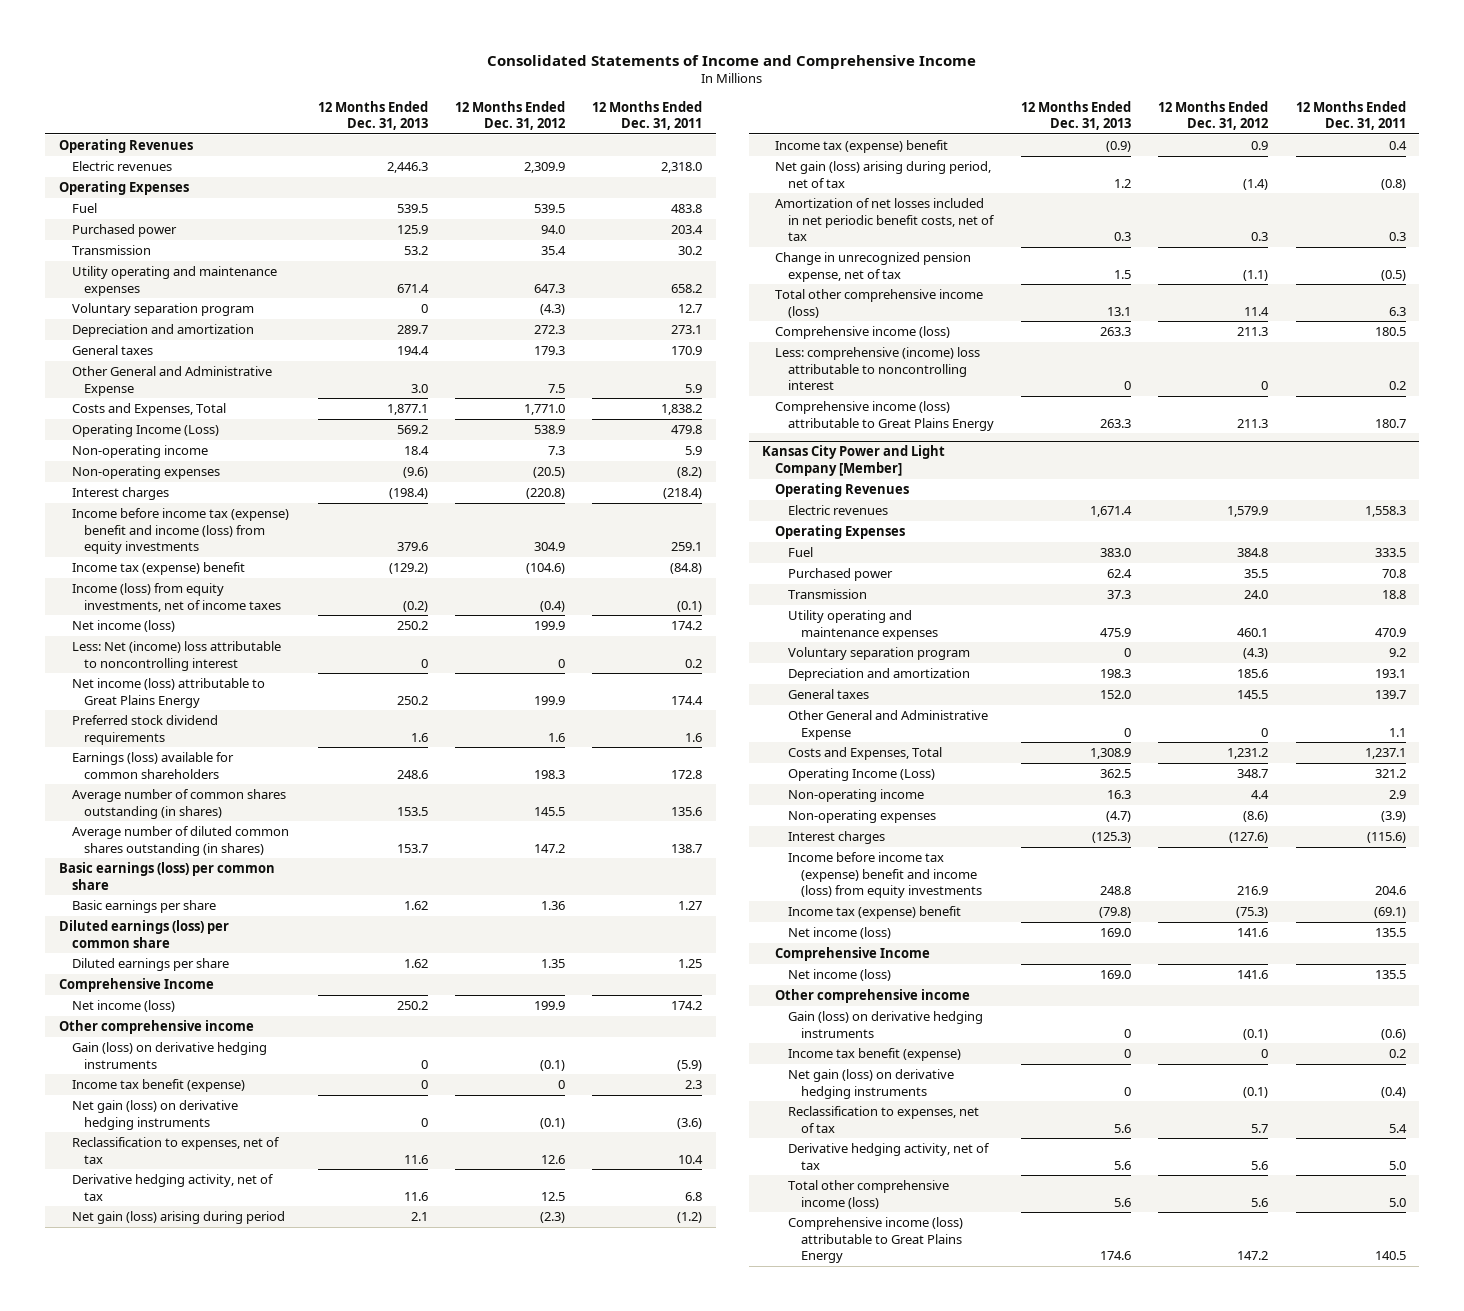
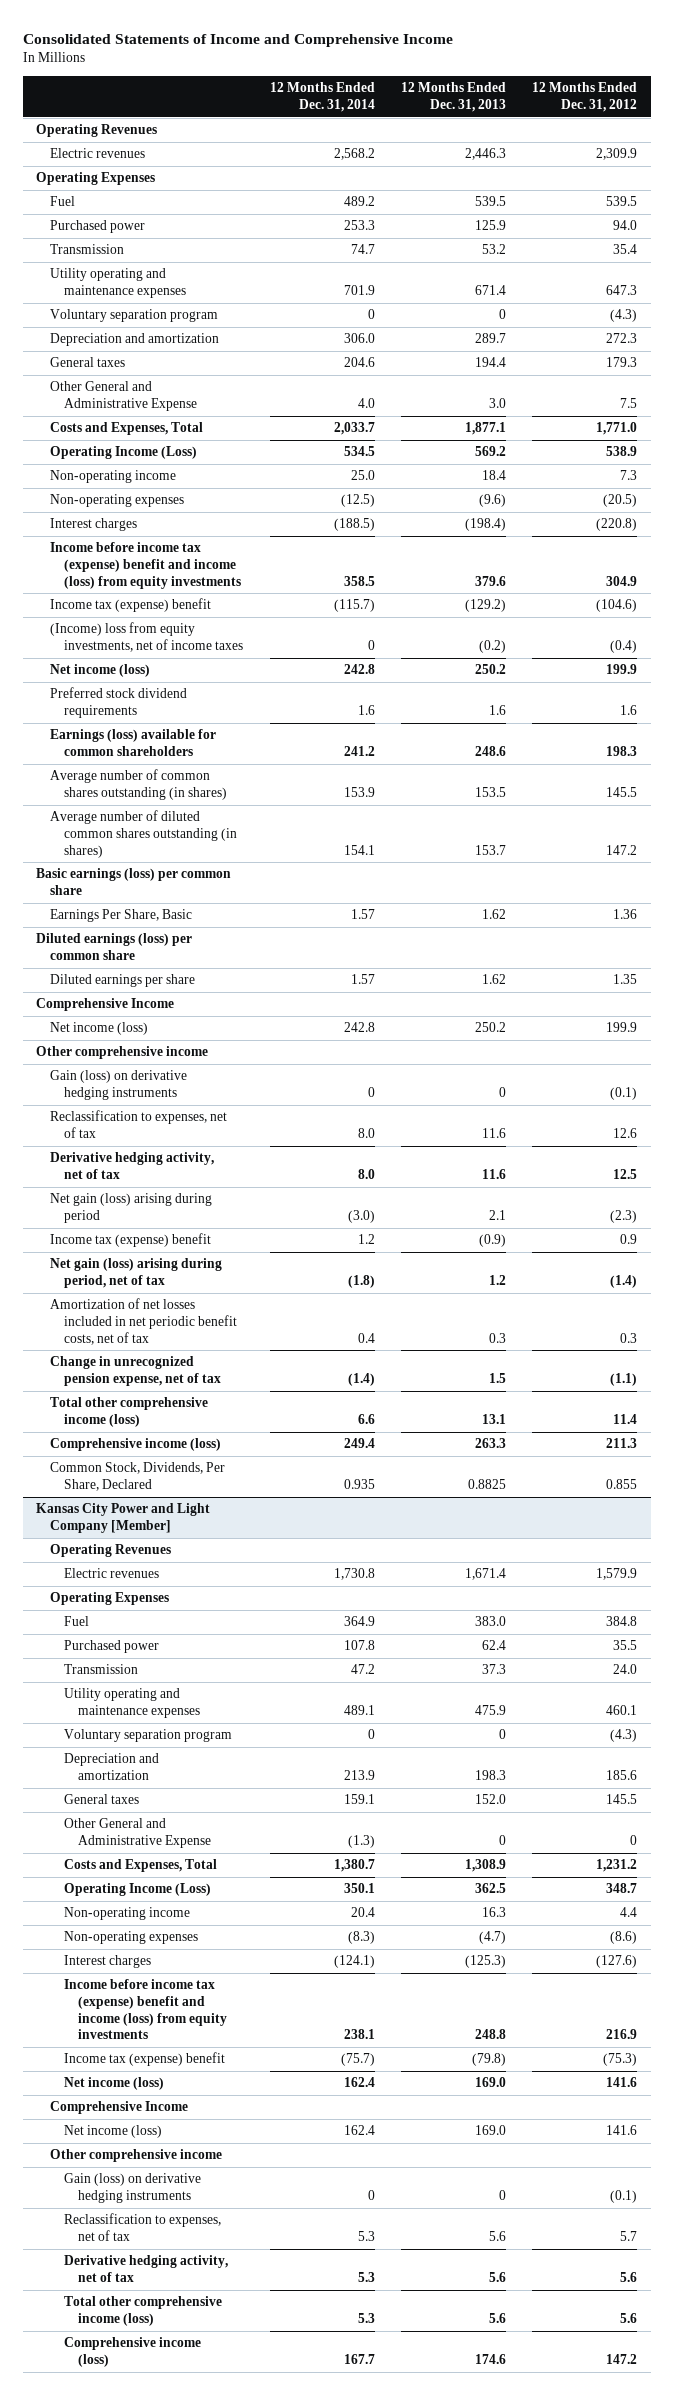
- | 12 Months Ended Dec. 31, 2013 | 12 Months Ended Dec. 31, 2012 | 12 Months Ended Dec. 31, 2011
+ | 12 Months Ended Dec. 31, 2014 | 12 Months Ended Dec. 31, 2013 | 12 Months Ended Dec. 31, 2012
- Income (loss) from equity investments, net of income taxes | (0.2) | (0.4) | (0.1)
+ (Income) loss from equity investments, net of income taxes | 0 | (0.2) | (0.4)
- Less: Net (income) loss attributable to noncontrolling interest | 0 | 0 | 0.2
- Net income (loss) attributable to Great Plains Energy | 250.2 | 199.9 | 174.4
- Basic earnings per share | 1.62 | 1.36 | 1.27
+ Earnings Per Share, Basic | 1.57 | 1.62 | 1.36
- Income tax benefit (expense) | 0 | 0 | 2.3
- Net gain (loss) on derivative hedging instruments | 0 | (0.1) | (3.6)
- Less: comprehensive (income) loss attributable to noncontrolling interest | 0 | 0 | 0.2
- Comprehensive income (loss) attributable to Great Plains Energy | 263.3 | 211.3 | 180.7
+ Common Stock, Dividends, Per Share, Declared | 0.935 | 0.8825 | 0.855
@ Kansas City Power and Light Company [Member]
- Income tax benefit (expense) | 0 | 0 | 0.2
- Net gain (loss) on derivative hedging instruments | 0 | (0.1) | (0.4)
- Comprehensive income (loss) attributable to Great Plains Energy | 174.6 | 147.2 | 140.5
+ Comprehensive income (loss) | 167.7 | 174.6 | 147.2

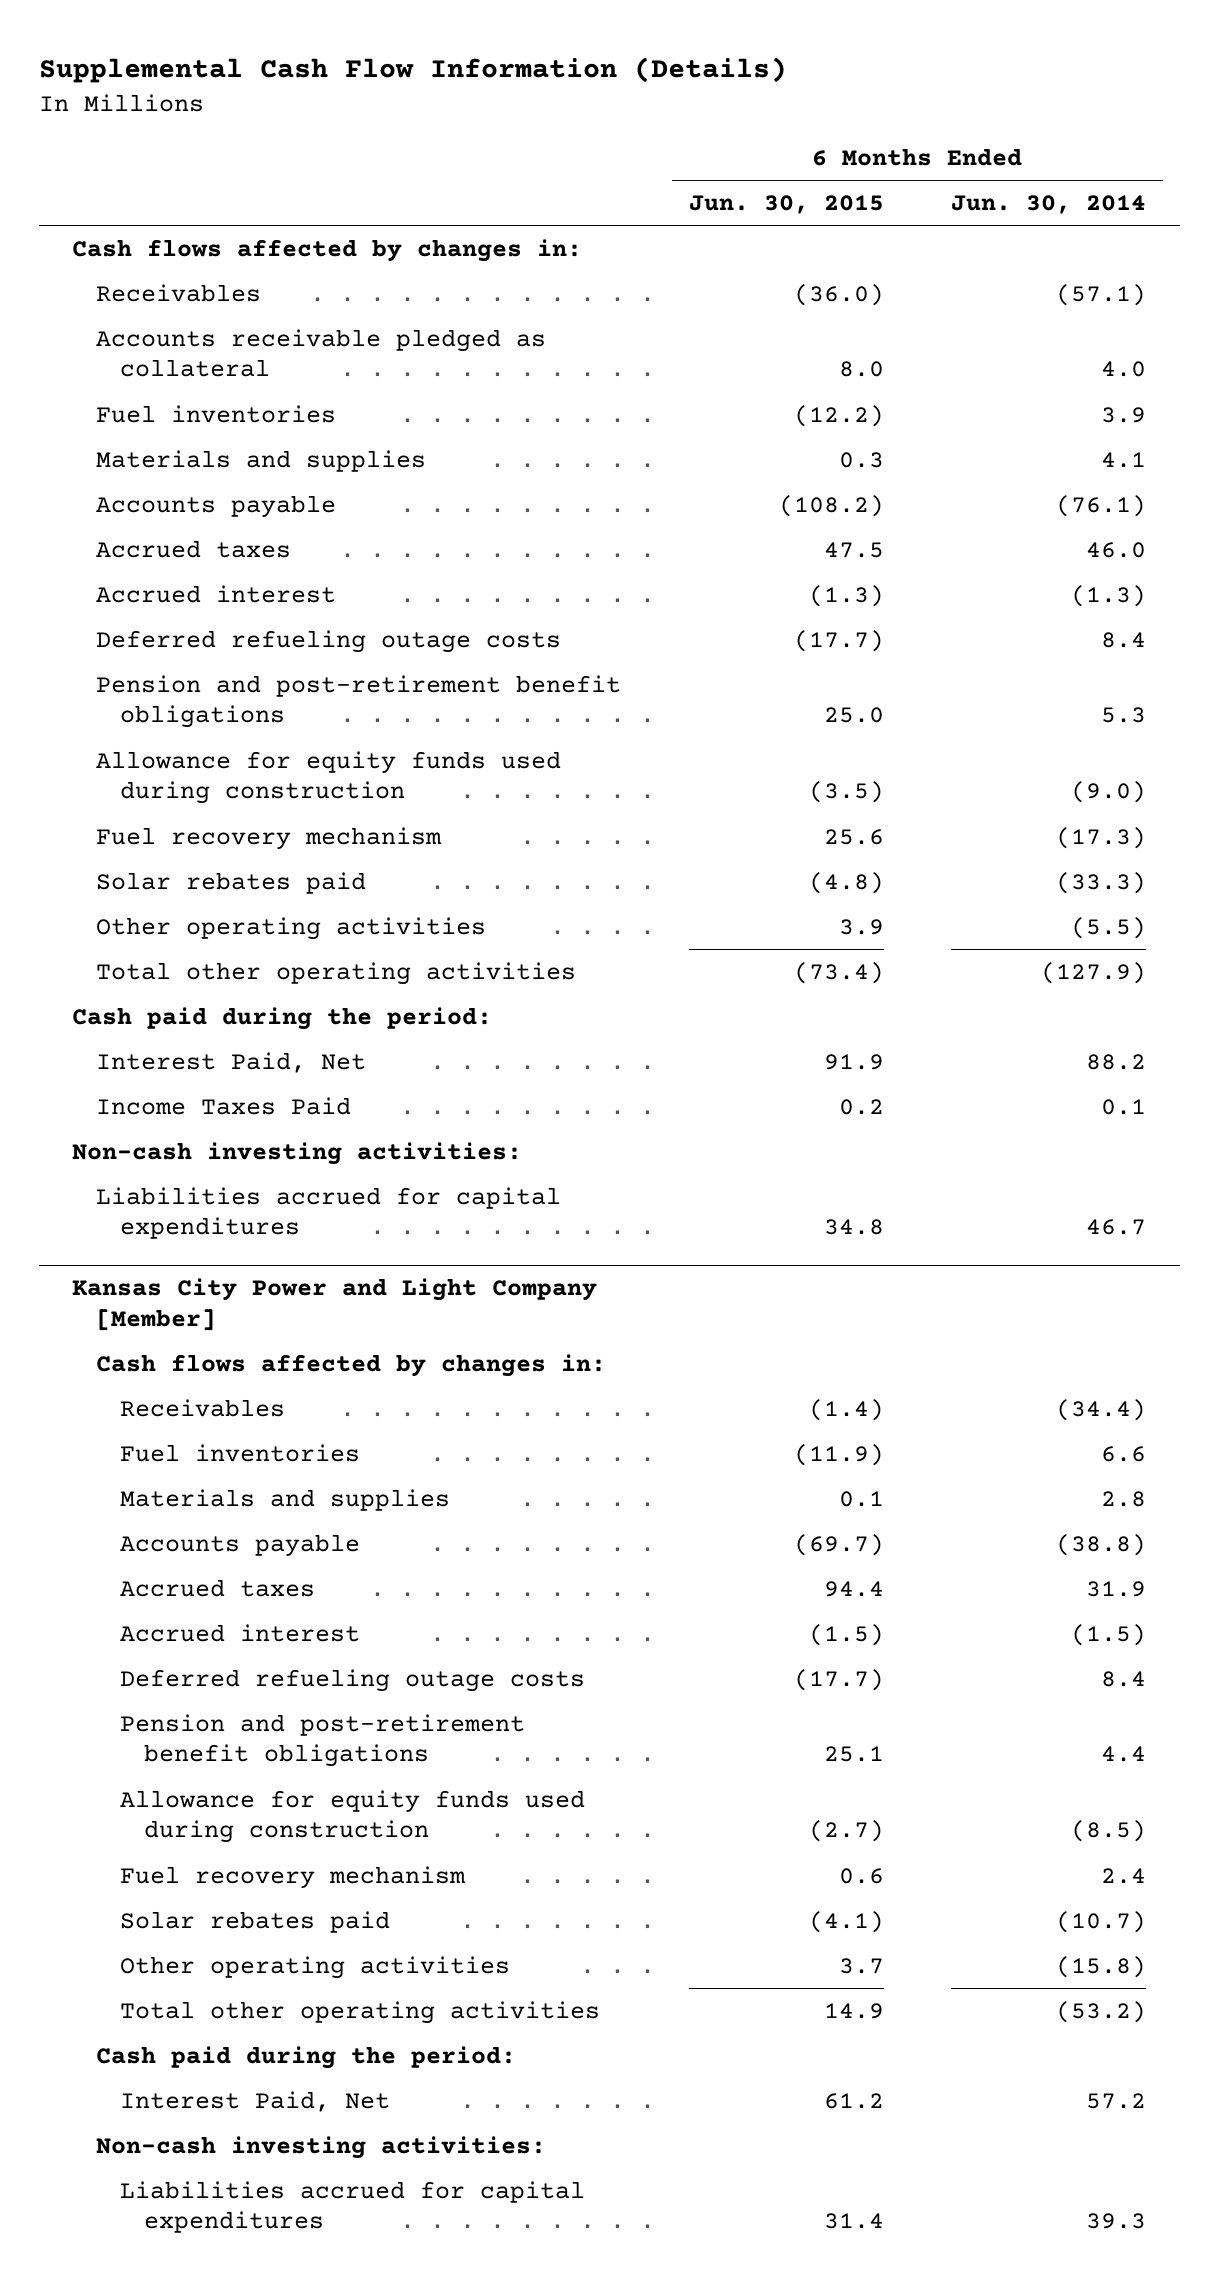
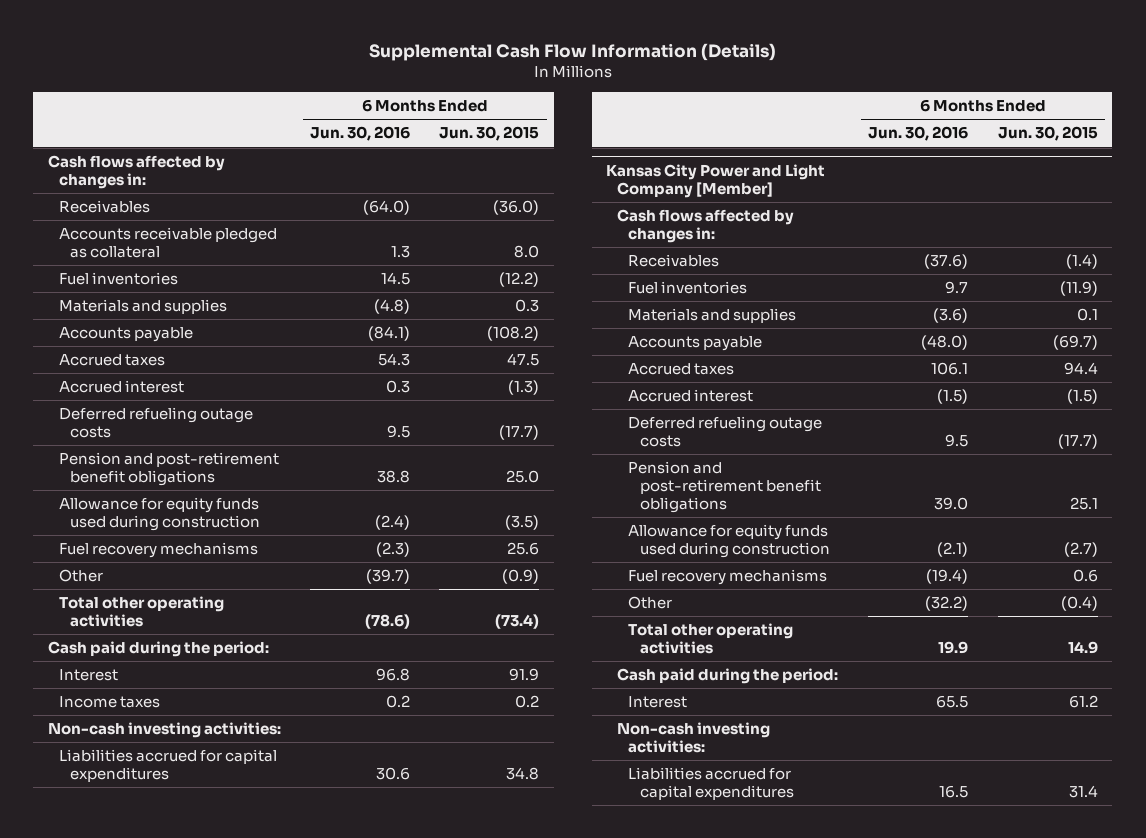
- | 6 Months Ended Jun. 30, 2015 | 6 Months Ended Jun. 30, 2014
+ | 6 Months Ended Jun. 30, 2016 | 6 Months Ended Jun. 30, 2015
- Fuel recovery mechanism | 25.6 | (17.3)
- Solar rebates paid | (4.8) | (33.3)
- Other operating activities | 3.9 | (5.5)
+ Fuel recovery mechanisms | (2.3) | 25.6
+ Other | (39.7) | (0.9)
- Interest Paid, Net | 91.9 | 88.2
- Income Taxes Paid | 0.2 | 0.1
+ Interest | 96.8 | 91.9
+ Income taxes | 0.2 | 0.2
@ Kansas City Power and Light Company [Member]
- Fuel recovery mechanism | 0.6 | 2.4
- Solar rebates paid | (4.1) | (10.7)
- Other operating activities | 3.7 | (15.8)
+ Fuel recovery mechanisms | (19.4) | 0.6
+ Other | (32.2) | (0.4)
- Interest Paid, Net | 61.2 | 57.2
+ Interest | 65.5 | 61.2

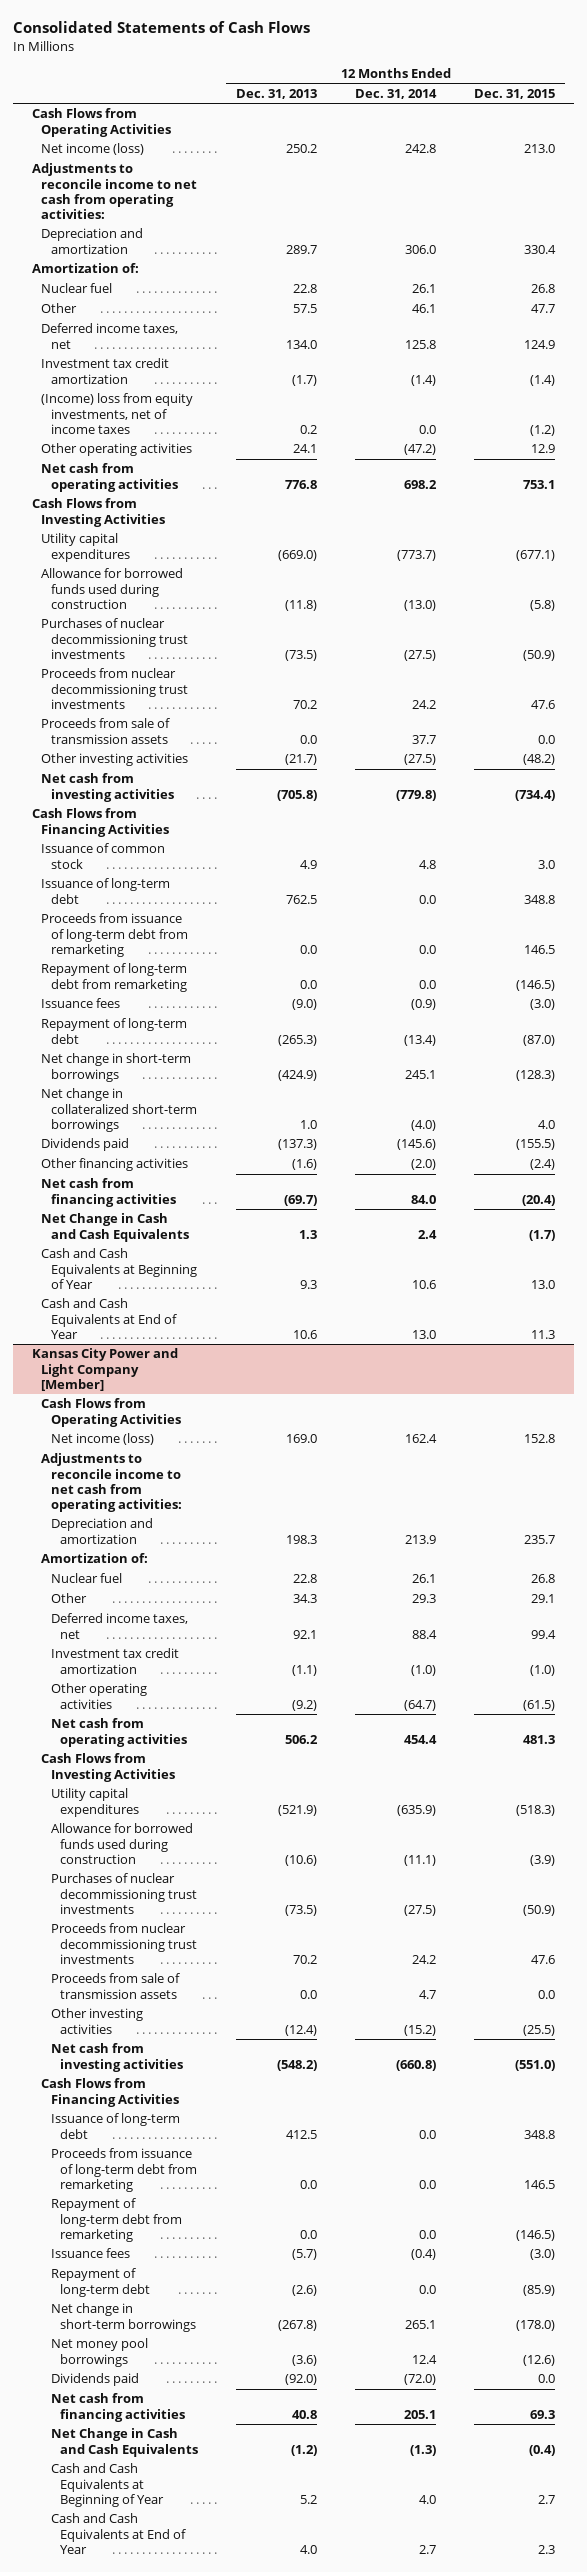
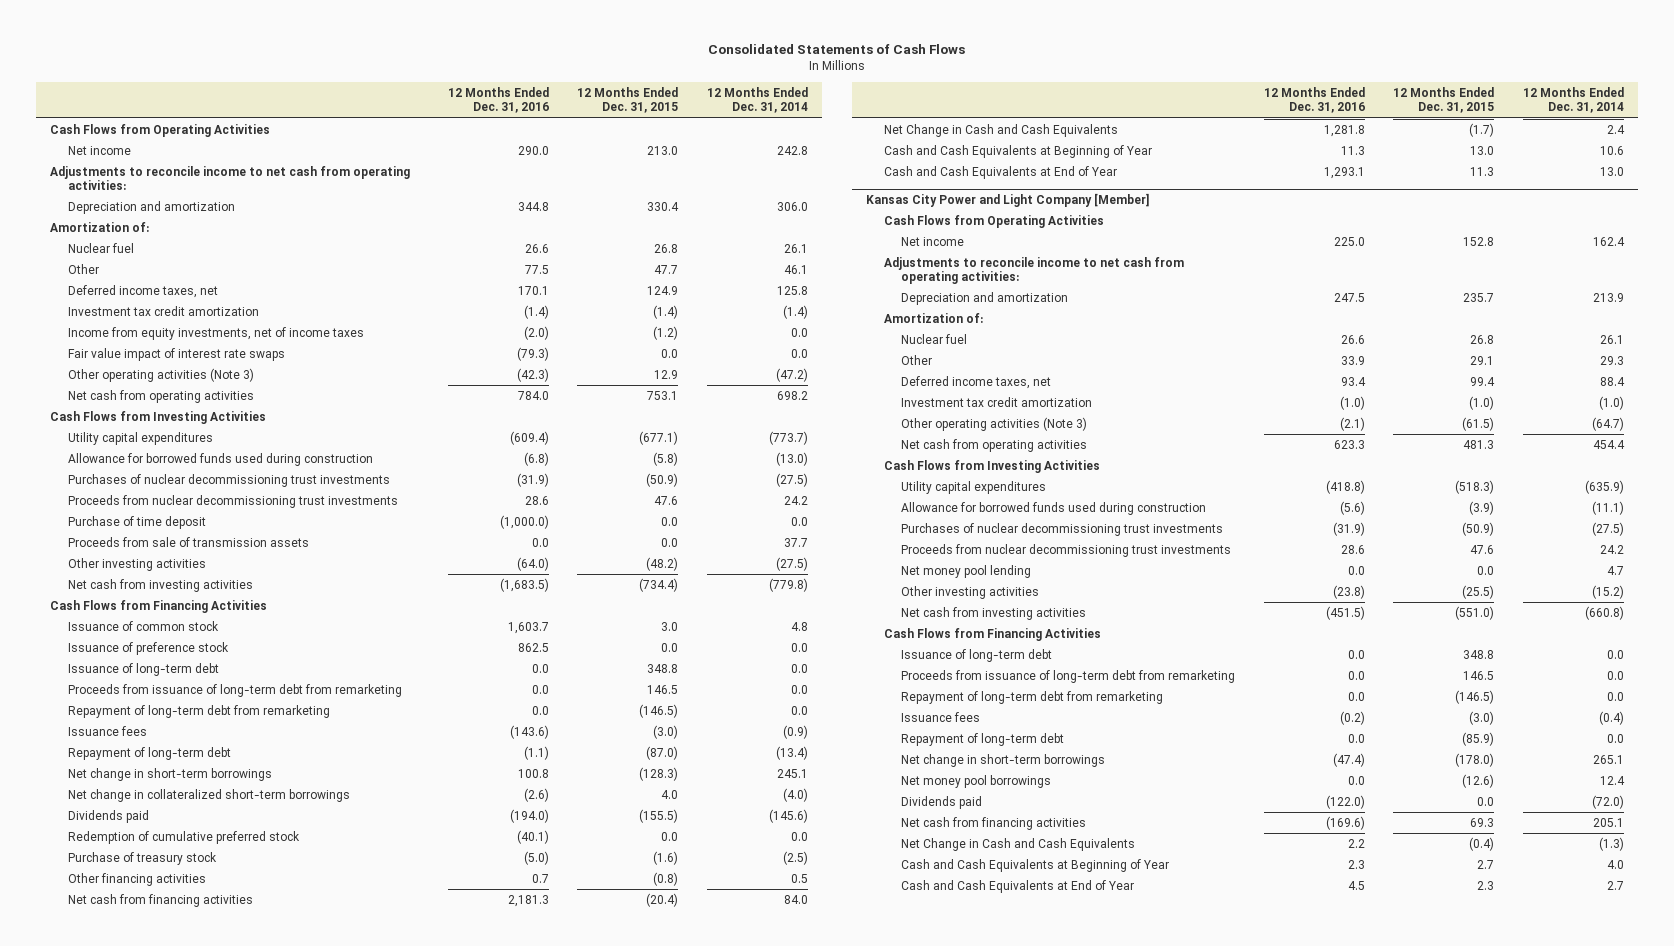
- | 12 Months Ended Dec. 31, 2013 | 12 Months Ended Dec. 31, 2014 | 12 Months Ended Dec. 31, 2015
+ | 12 Months Ended Dec. 31, 2016 | 12 Months Ended Dec. 31, 2015 | 12 Months Ended Dec. 31, 2014
- Net income (loss) | 250.2 | 242.8 | 213.0
+ Net income | 290.0 | 213.0 | 242.8
- (Income) loss from equity investments, net of income taxes | 0.2 | 0.0 | (1.2)
- Other operating activities | 24.1 | (47.2) | 12.9
+ Income from equity investments, net of income taxes | (2.0) | (1.2) | 0.0
+ Fair value impact of interest rate swaps | (79.3) | 0.0 | 0.0
+ Other operating activities (Note 3) | (42.3) | 12.9 | (47.2)
+ Purchase of time deposit | (1,000.0) | 0.0 | 0.0
+ Issuance of preference stock | 862.5 | 0.0 | 0.0
- Other financing activities | (1.6) | (2.0) | (2.4)
+ Redemption of cumulative preferred stock | (40.1) | 0.0 | 0.0
+ Purchase of treasury stock | (5.0) | (1.6) | (2.5)
+ Other financing activities | 0.7 | (0.8) | 0.5
@ Kansas City Power and Light Company [Member]
- Net income (loss) | 169.0 | 162.4 | 152.8
+ Net income | 225.0 | 152.8 | 162.4
- Other operating activities | (9.2) | (64.7) | (61.5)
+ Other operating activities (Note 3) | (2.1) | (61.5) | (64.7)
- Proceeds from sale of transmission assets | 0.0 | 4.7 | 0.0
+ Net money pool lending | 0.0 | 0.0 | 4.7

